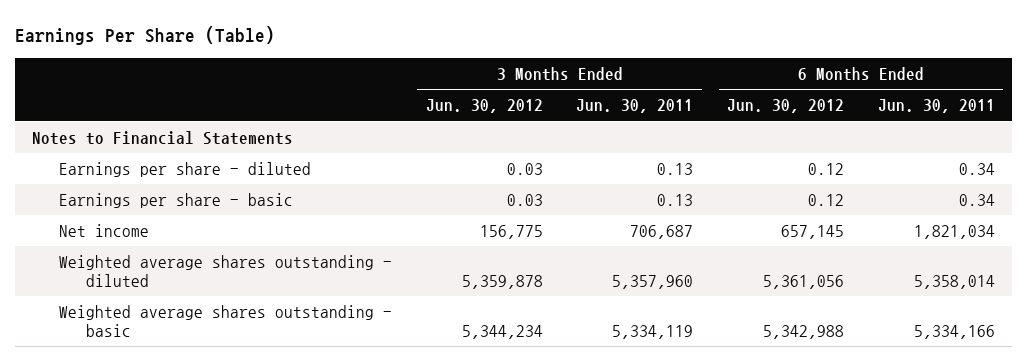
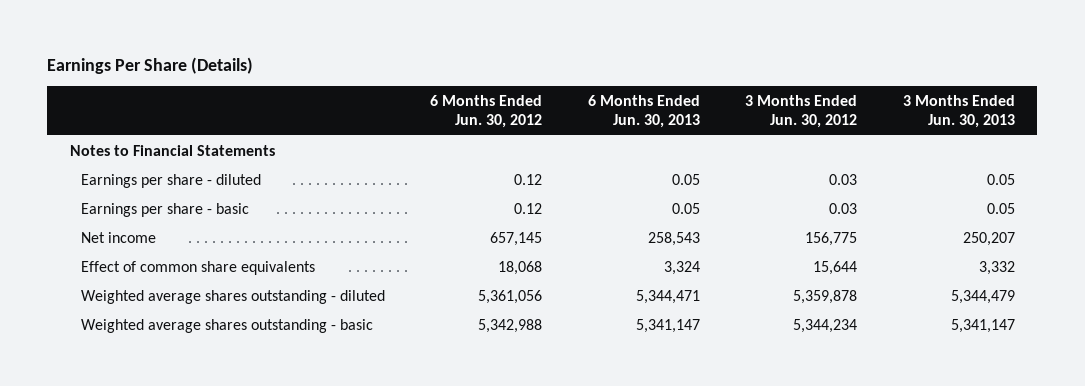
- Earnings Per Share (Table)
+ Earnings Per Share (Details)
- | 3 Months Ended Jun. 30, 2012 | 3 Months Ended Jun. 30, 2011 | 6 Months Ended Jun. 30, 2012 | 6 Months Ended Jun. 30, 2011
+ | 6 Months Ended Jun. 30, 2012 | 6 Months Ended Jun. 30, 2013 | 3 Months Ended Jun. 30, 2012 | 3 Months Ended Jun. 30, 2013
+ Effect of common share equivalents | 18,068 | 3,324 | 15,644 | 3,332

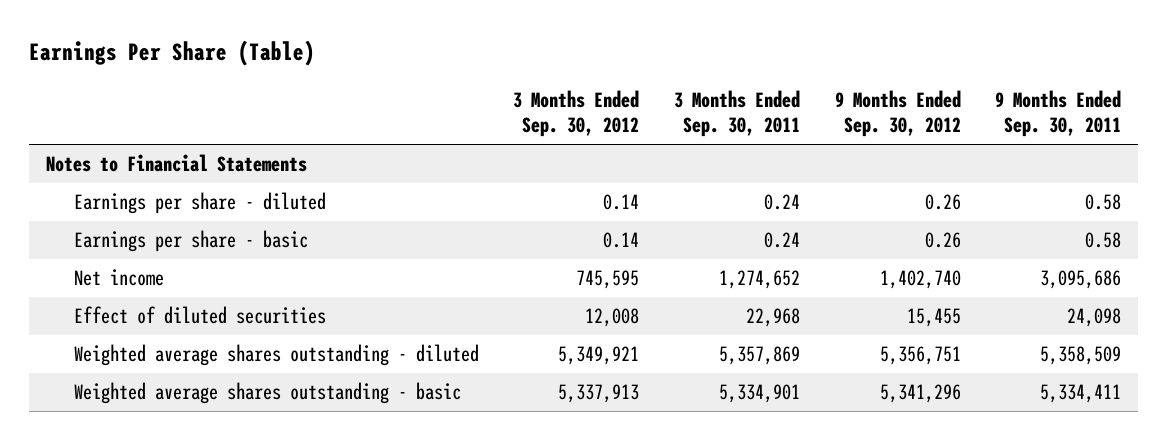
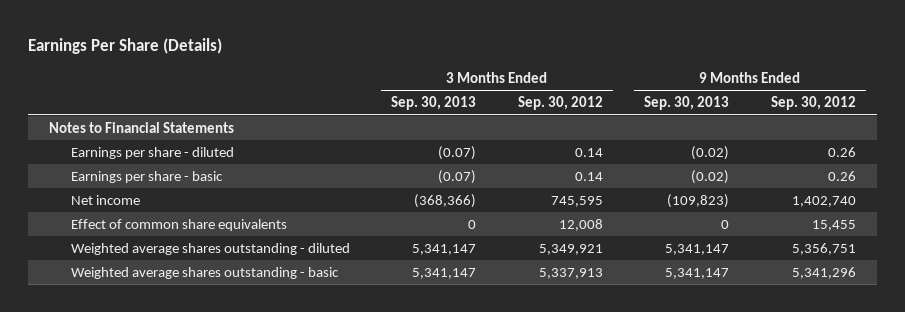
- Earnings Per Share (Table)
+ Earnings Per Share (Details)
- | 3 Months Ended Sep. 30, 2012 | 3 Months Ended Sep. 30, 2011 | 9 Months Ended Sep. 30, 2012 | 9 Months Ended Sep. 30, 2011
+ | 3 Months Ended Sep. 30, 2013 | 3 Months Ended Sep. 30, 2012 | 9 Months Ended Sep. 30, 2013 | 9 Months Ended Sep. 30, 2012
- Effect of diluted securities | 12,008 | 22,968 | 15,455 | 24,098
+ Effect of common share equivalents | 0 | 12,008 | 0 | 15,455

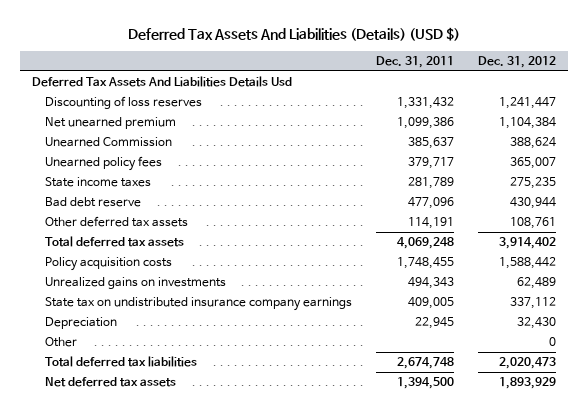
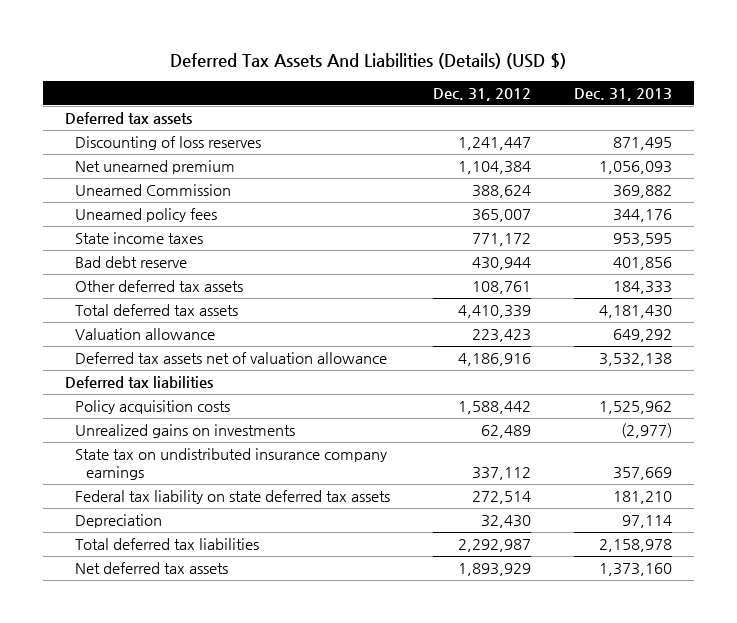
- | Dec. 31, 2011 | Dec. 31, 2012
+ | Dec. 31, 2012 | Dec. 31, 2013
- Deferred Tax Assets And Liabilities Details Usd
+ Deferred tax assets
- State income taxes | 281,789 | 275,235
+ State income taxes | 771,172 | 953,595
- Total deferred tax assets | 4,069,248 | 3,914,402
+ Total deferred tax assets | 4,410,339 | 4,181,430
+ Valuation allowance | 223,423 | 649,292
+ Deferred tax assets net of valuation allowance | 4,186,916 | 3,532,138
+ Deferred tax liabilities
+ Federal tax liability on state deferred tax assets | 272,514 | 181,210
- Other | | 0
- Total deferred tax liabilities | 2,674,748 | 2,020,473
+ Total deferred tax liabilities | 2,292,987 | 2,158,978

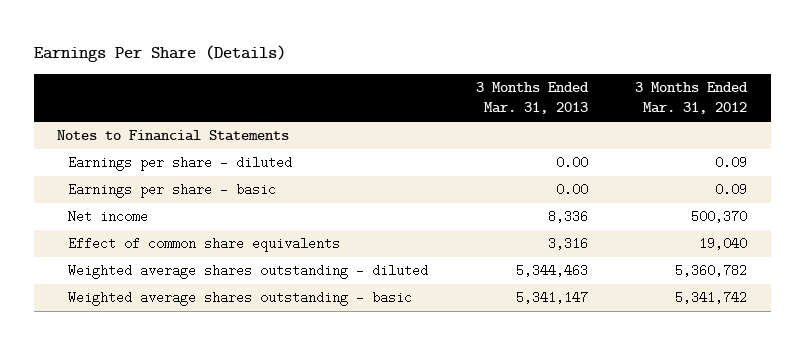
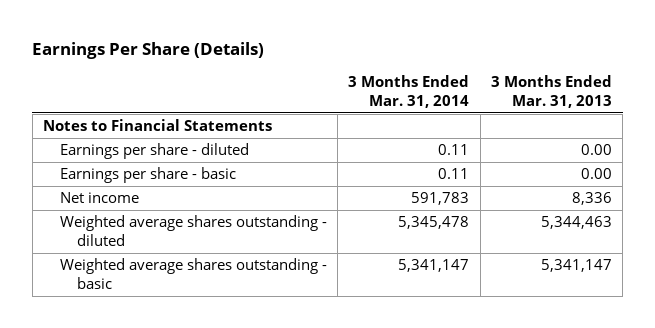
- | 3 Months Ended Mar. 31, 2013 | 3 Months Ended Mar. 31, 2012
+ | 3 Months Ended Mar. 31, 2014 | 3 Months Ended Mar. 31, 2013
- Effect of common share equivalents | 3,316 | 19,040

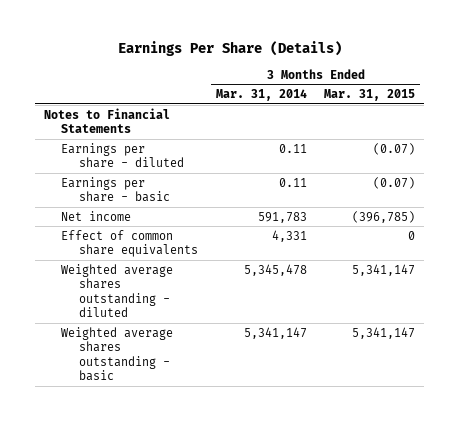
- | 3 Months Ended Mar. 31, 2014 | 3 Months Ended Mar. 31, 2013
+ | 3 Months Ended Mar. 31, 2014 | 3 Months Ended Mar. 31, 2015
+ Effect of common share equivalents | 4,331 | 0

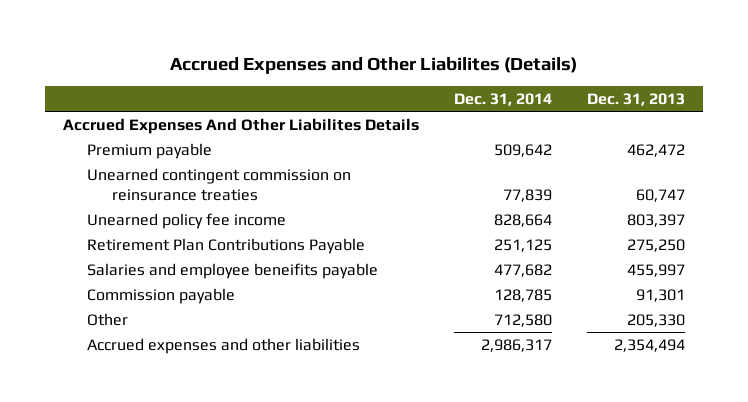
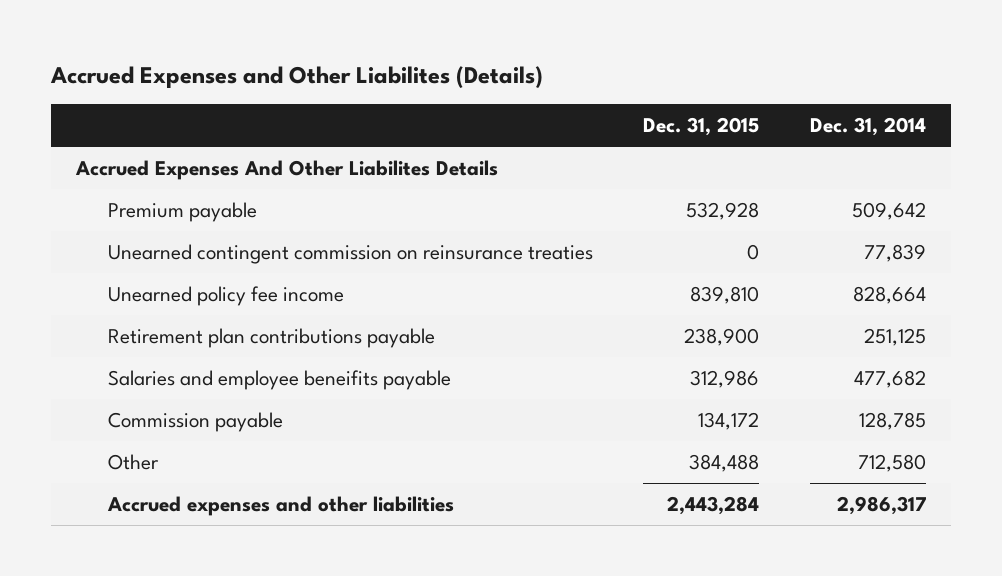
- | Dec. 31, 2014 | Dec. 31, 2013
+ | Dec. 31, 2015 | Dec. 31, 2014
- Retirement Plan Contributions Payable | 251,125 | 275,250
+ Retirement plan contributions payable | 238,900 | 251,125

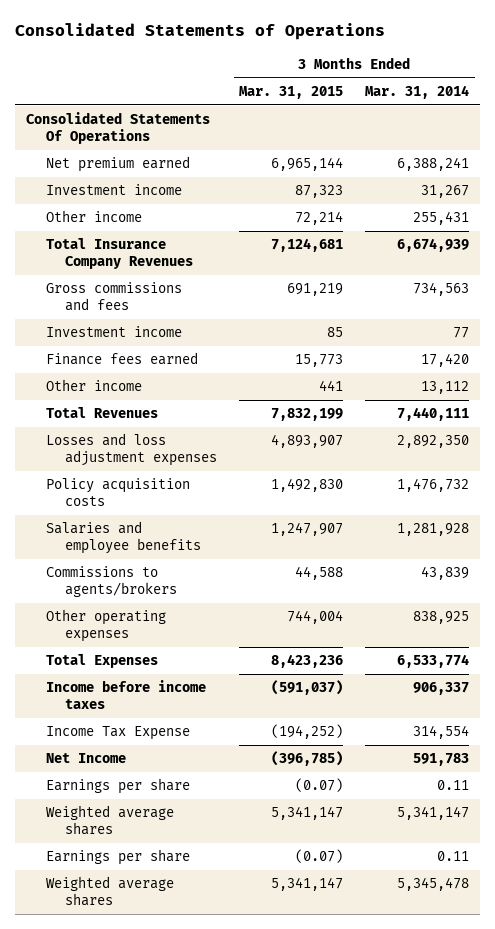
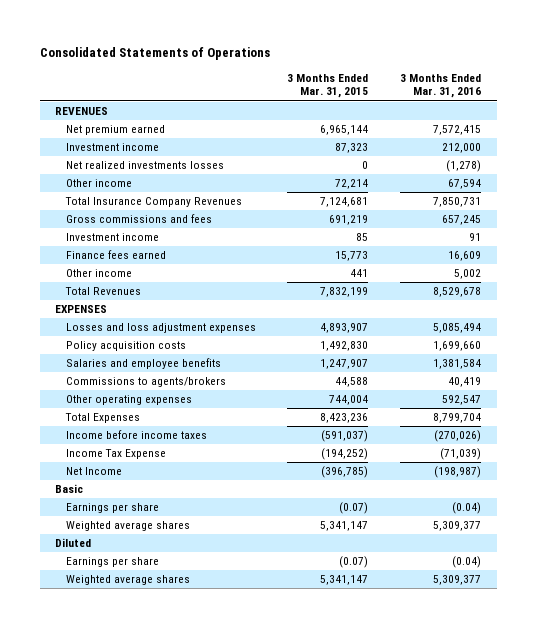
- | 3 Months Ended Mar. 31, 2015 | 3 Months Ended Mar. 31, 2014
+ | 3 Months Ended Mar. 31, 2015 | 3 Months Ended Mar. 31, 2016
- Consolidated Statements Of Operations
+ REVENUES
+ Net realized investments losses | 0 | (1,278)
+ EXPENSES
+ Basic
+ Diluted

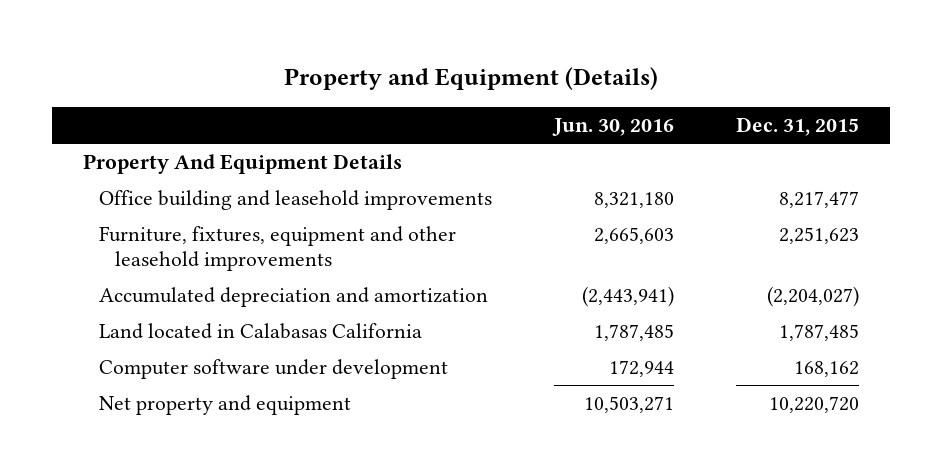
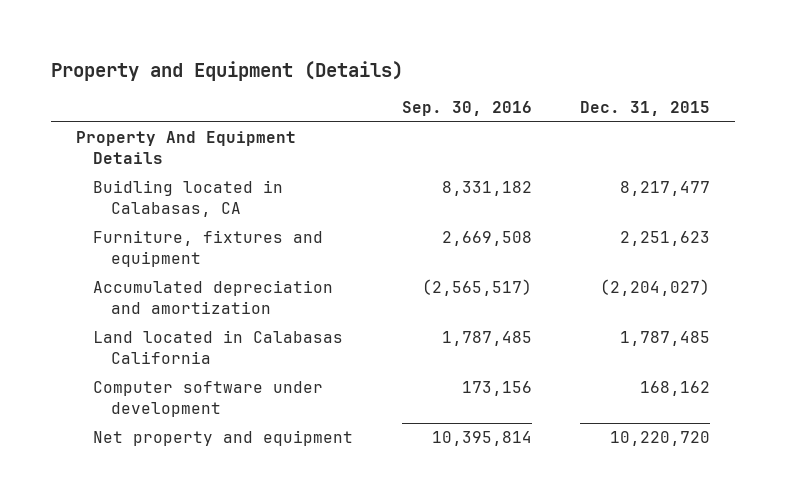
- | Jun. 30, 2016 | Dec. 31, 2015
+ | Sep. 30, 2016 | Dec. 31, 2015
- Office building and leasehold improvements | 8,321,180 | 8,217,477
- Furniture, fixtures, equipment and other leasehold improvements | 2,665,603 | 2,251,623
+ Buidling located in Calabasas, CA | 8,331,182 | 8,217,477
+ Furniture, fixtures and equipment | 2,669,508 | 2,251,623

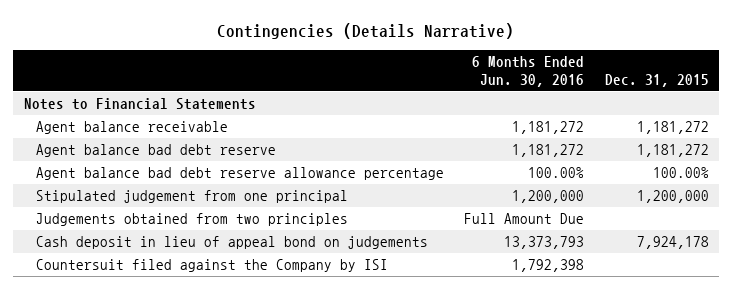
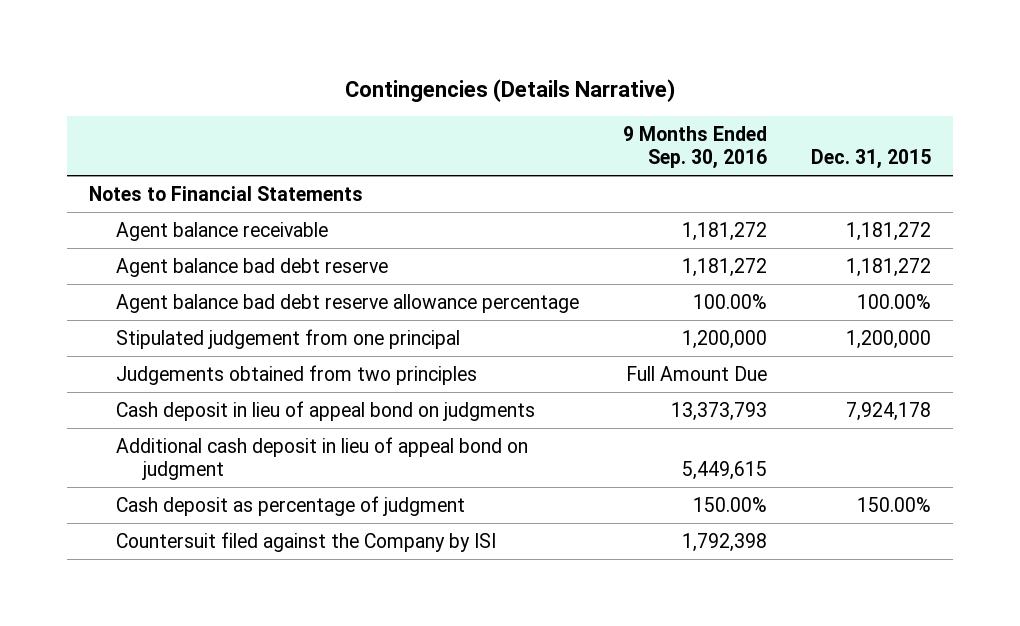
- | 6 Months Ended Jun. 30, 2016 | Dec. 31, 2015
+ | 9 Months Ended Sep. 30, 2016 | Dec. 31, 2015
- Cash deposit in lieu of appeal bond on judgements | 13,373,793 | 7,924,178
+ Cash deposit in lieu of appeal bond on judgments | 13,373,793 | 7,924,178
+ Additional cash deposit in lieu of appeal bond on judgment | 5,449,615 |
+ Cash deposit as percentage of judgment | 150.00% | 150.00%

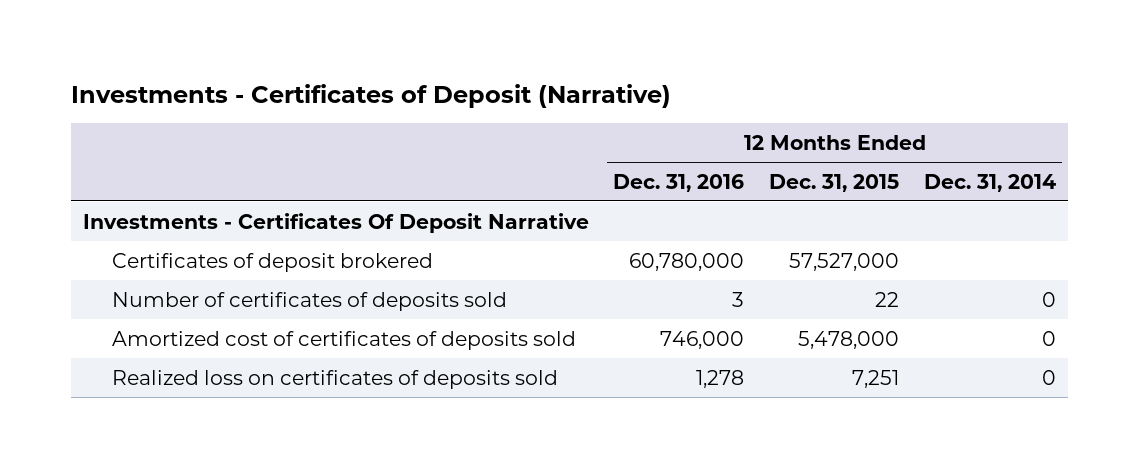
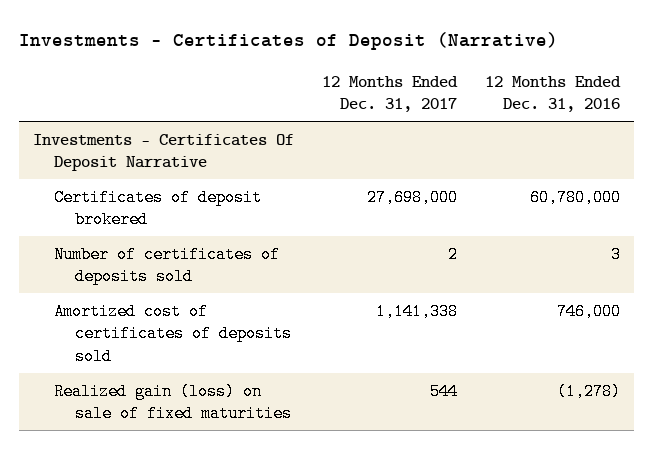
- | 12 Months Ended Dec. 31, 2016 | 12 Months Ended Dec. 31, 2015 | 12 Months Ended Dec. 31, 2014
+ | 12 Months Ended Dec. 31, 2017 | 12 Months Ended Dec. 31, 2016
- Realized loss on certificates of deposits sold | 1,278 | 7,251 | 0
+ Realized gain (loss) on sale of fixed maturities | 544 | (1,278)

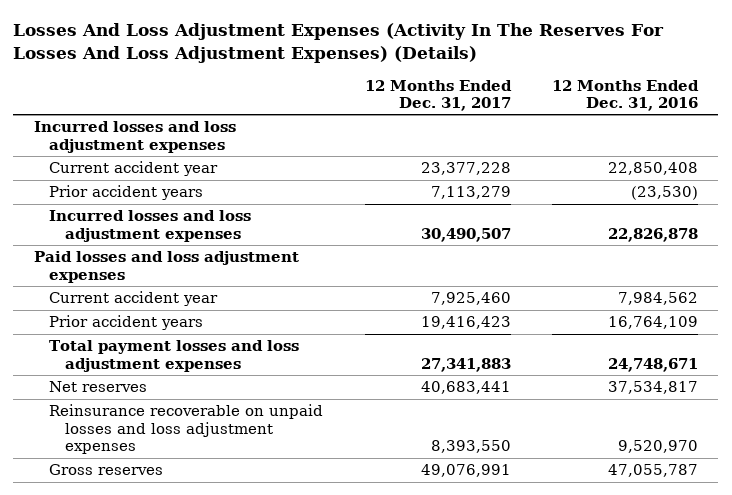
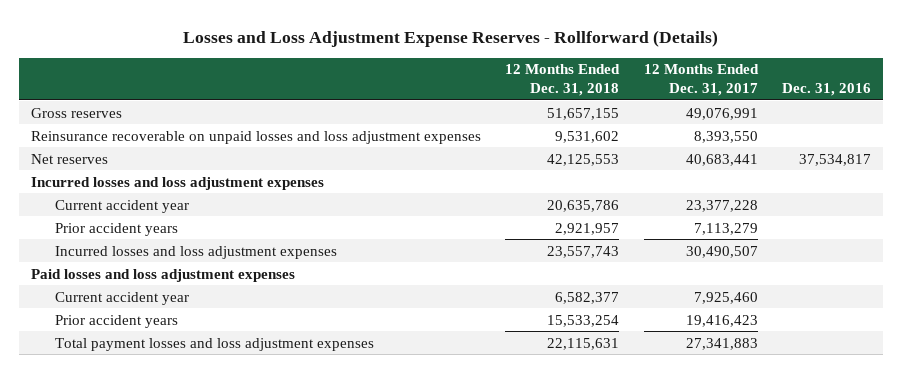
- Losses And Loss Adjustment Expenses (Activity In The Reserves For Losses And Loss Adjustment Expenses) (Details)
+ Losses and Loss Adjustment Expense Reserves - Rollforward (Details)
- | 12 Months Ended Dec. 31, 2017 | 12 Months Ended Dec. 31, 2016
+ | 12 Months Ended Dec. 31, 2018 | 12 Months Ended Dec. 31, 2017 | Dec. 31, 2016
moved up: Gross reserves | 51,657,155 | 49,076,991 |
moved up: Reinsurance recoverable on unpaid losses and loss adjustment expenses | 9,531,602 | 8,393,550 |
moved up: Net reserves | 42,125,553 | 40,683,441 | 37,534,817

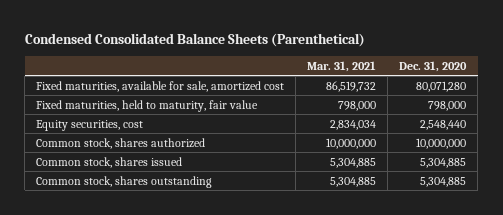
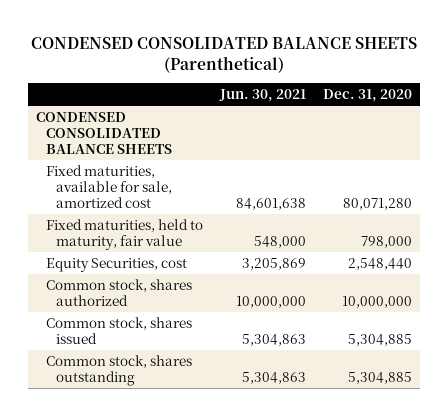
- Condensed Consolidated Balance Sheets (Parenthetical)
+ CONDENSED CONSOLIDATED BALANCE SHEETS (Parenthetical)
- | Mar. 31, 2021 | Dec. 31, 2020
+ | Jun. 30, 2021 | Dec. 31, 2020
+ CONDENSED CONSOLIDATED BALANCE SHEETS
- Equity securities, cost | 2,834,034 | 2,548,440
+ Equity Securities, cost | 3,205,869 | 2,548,440

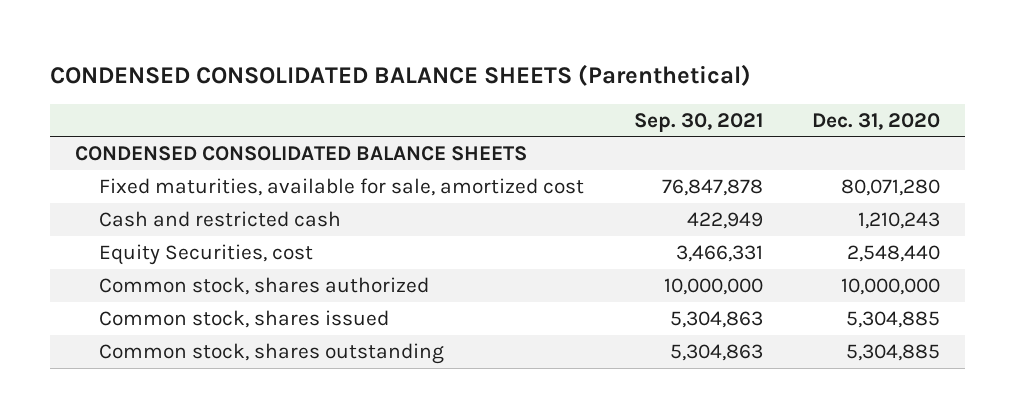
- | Jun. 30, 2021 | Dec. 31, 2020
+ | Sep. 30, 2021 | Dec. 31, 2020
- Fixed maturities, held to maturity, fair value | 548,000 | 798,000
+ Cash and restricted cash | 422,949 | 1,210,243

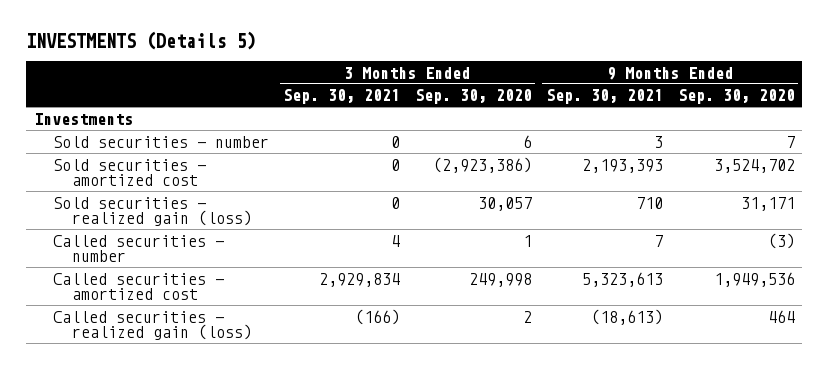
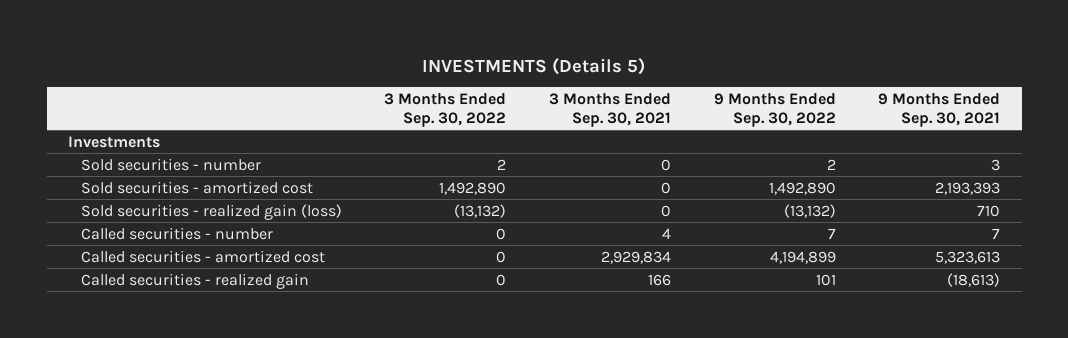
- | 3 Months Ended Sep. 30, 2021 | 3 Months Ended Sep. 30, 2020 | 9 Months Ended Sep. 30, 2021 | 9 Months Ended Sep. 30, 2020
+ | 3 Months Ended Sep. 30, 2022 | 3 Months Ended Sep. 30, 2021 | 9 Months Ended Sep. 30, 2022 | 9 Months Ended Sep. 30, 2021
- Called securities - realized gain (loss) | (166) | 2 | (18,613) | 464
+ Called securities - realized gain | 0 | 166 | 101 | (18,613)

